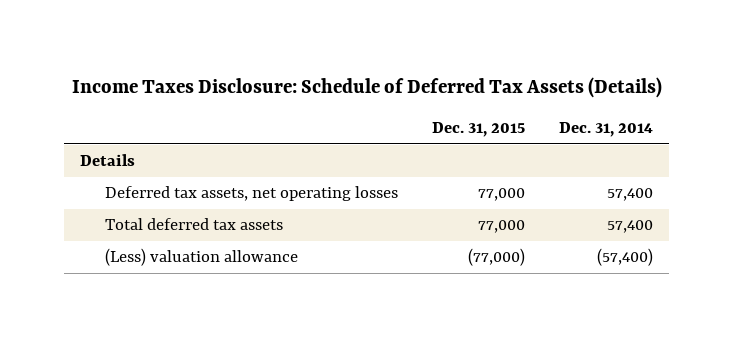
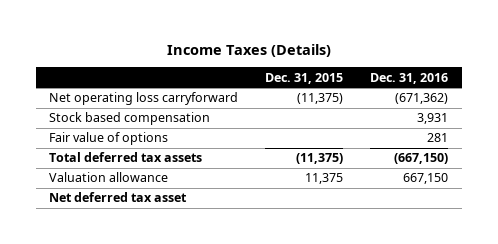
- Income Taxes Disclosure: Schedule of Deferred Tax Assets (Details)
+ Income Taxes (Details)
- | Dec. 31, 2015 | Dec. 31, 2014
+ | Dec. 31, 2015 | Dec. 31, 2016
- Details
- Deferred tax assets, net operating losses | 77,000 | 57,400
- Total deferred tax assets | 77,000 | 57,400
- (Less) valuation allowance | (77,000) | (57,400)
+ Net operating loss carryforward | (11,375) | (671,362)
+ Stock based compensation | | 3,931
+ Fair value of options | | 281
+ Total deferred tax assets | (11,375) | (667,150)
+ Valuation allowance | 11,375 | 667,150
+ Net deferred tax asset

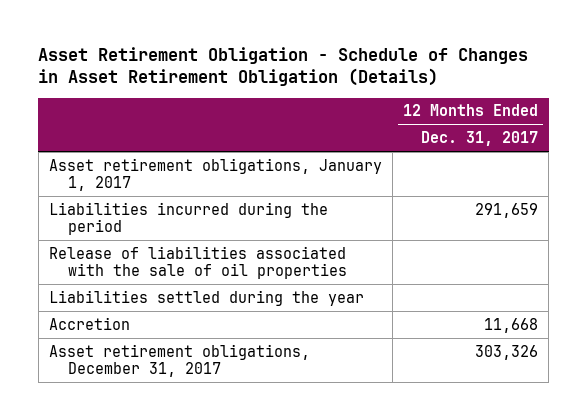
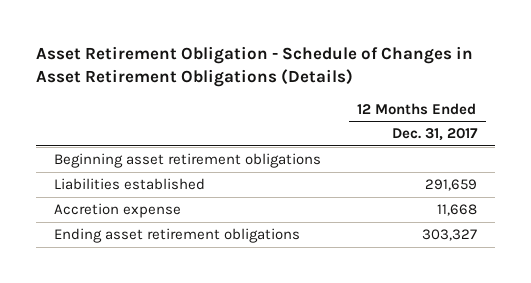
- Asset Retirement Obligation - Schedule of Changes in Asset Retirement Obligation (Details)
+ Asset Retirement Obligation - Schedule of Changes in Asset Retirement Obligations (Details)
- Asset retirement obligations, January 1, 2017
- Liabilities incurred during the period | 291,659
- Release of liabilities associated with the sale of oil properties
- Liabilities settled during the year
- Accretion | 11,668
- Asset retirement obligations, December 31, 2017 | 303,326
+ Beginning asset retirement obligations
+ Liabilities established | 291,659
+ Accretion expense | 11,668
+ Ending asset retirement obligations | 303,327

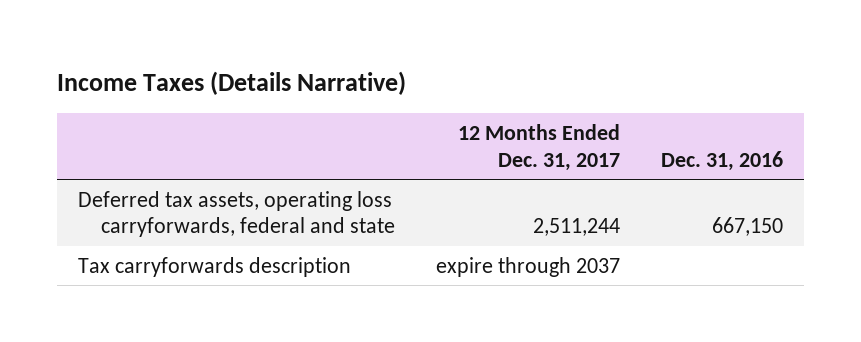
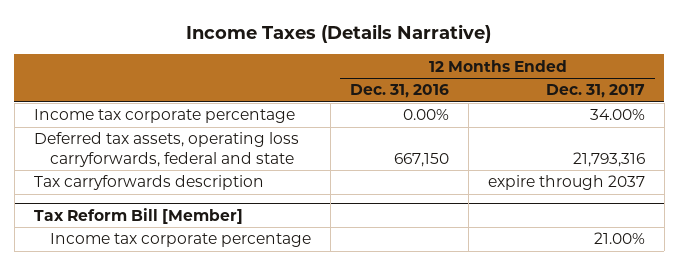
- | 12 Months Ended Dec. 31, 2017 | Dec. 31, 2016
+ | 12 Months Ended Dec. 31, 2016 | 12 Months Ended Dec. 31, 2017
- Deferred tax assets, operating loss carryforwards, federal and state | 2,511,244 | 667,150
+ Income tax corporate percentage | 0.00% | 34.00%
+ Deferred tax assets, operating loss carryforwards, federal and state | 667,150 | 21,793,316
+ Tax Reform Bill [Member]
+ Income tax corporate percentage | | 21.00%

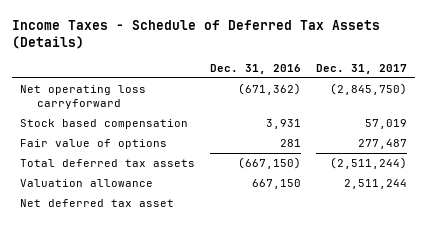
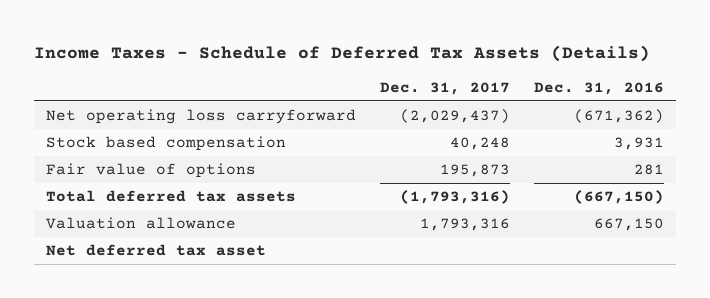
- | Dec. 31, 2016 | Dec. 31, 2017
+ | Dec. 31, 2017 | Dec. 31, 2016
- Net operating loss carryforward | (671,362) | (2,845,750)
- Stock based compensation | 3,931 | 57,019
- Fair value of options | 281 | 277,487
- Total deferred tax assets | (667,150) | (2,511,244)
- Valuation allowance | 667,150 | 2,511,244
+ Net operating loss carryforward | (2,029,437) | (671,362)
+ Stock based compensation | 40,248 | 3,931
+ Fair value of options | 195,873 | 281
+ Total deferred tax assets | (1,793,316) | (667,150)
+ Valuation allowance | 1,793,316 | 667,150

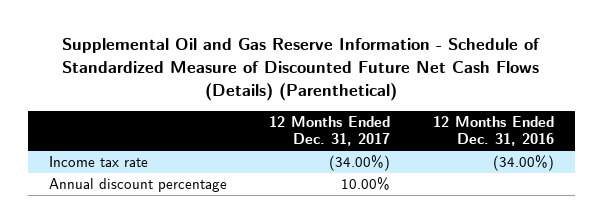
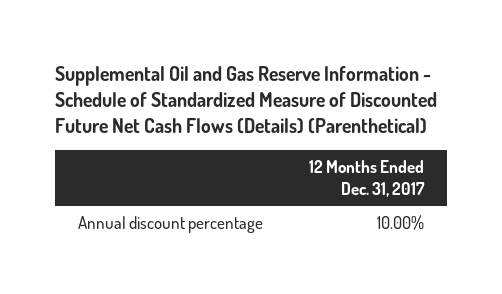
- | 12 Months Ended Dec. 31, 2017 | 12 Months Ended Dec. 31, 2016
+ | 12 Months Ended Dec. 31, 2017
- Income tax rate | (34.00%) | (34.00%)

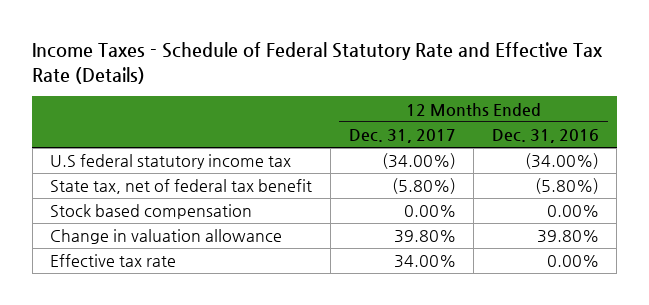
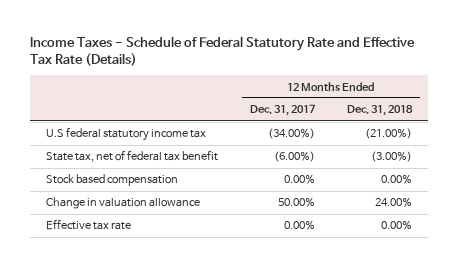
- | 12 Months Ended Dec. 31, 2017 | 12 Months Ended Dec. 31, 2016
+ | 12 Months Ended Dec. 31, 2017 | 12 Months Ended Dec. 31, 2018
- State tax, net of federal tax benefit | (5.80%) | (5.80%)
+ State tax, net of federal tax benefit | (6.00%) | (3.00%)
- Change in valuation allowance | 39.80% | 39.80%
- Effective tax rate | 34.00% | 0.00%
+ Change in valuation allowance | 50.00% | 24.00%
+ Effective tax rate | 0.00% | 0.00%

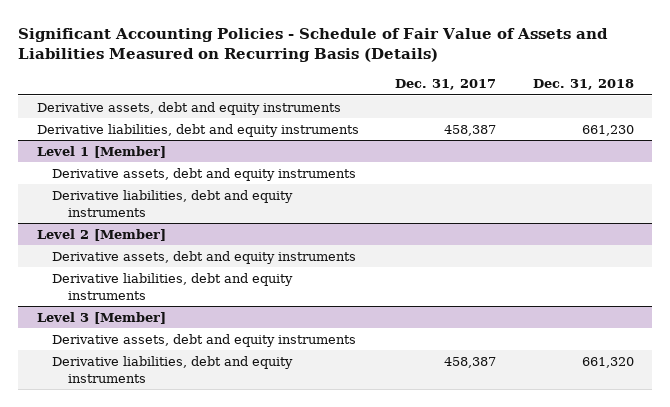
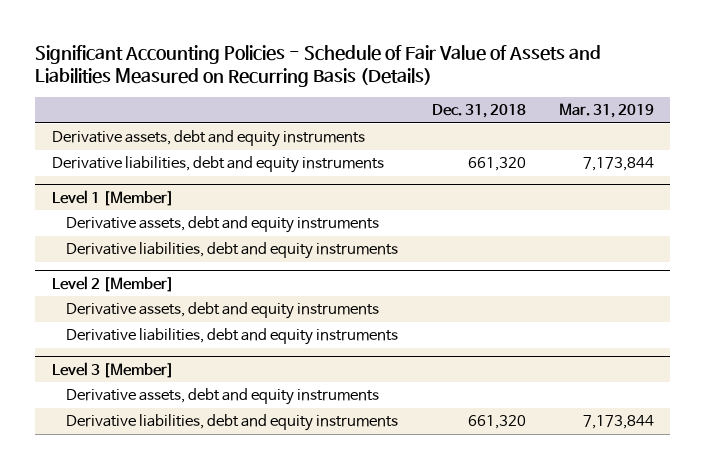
- | Dec. 31, 2017 | Dec. 31, 2018
+ | Dec. 31, 2018 | Mar. 31, 2019
- Derivative liabilities, debt and equity instruments | 458,387 | 661,230
+ Derivative liabilities, debt and equity instruments | 661,320 | 7,173,844

